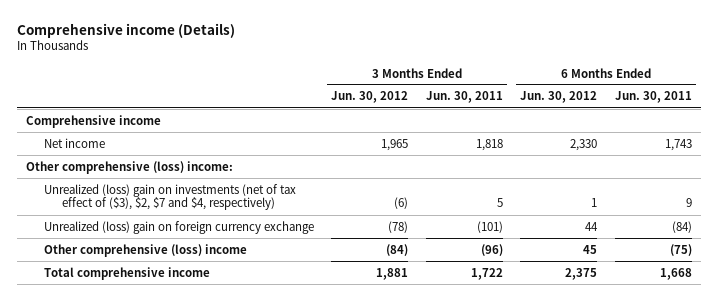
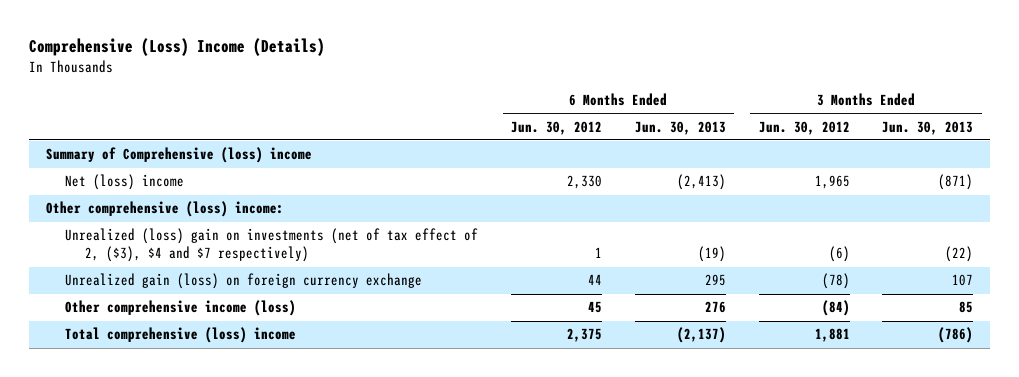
- Comprehensive income (Details)
+ Comprehensive (Loss) Income (Details)
- | 3 Months Ended Jun. 30, 2012 | 3 Months Ended Jun. 30, 2011 | 6 Months Ended Jun. 30, 2012 | 6 Months Ended Jun. 30, 2011
+ | 6 Months Ended Jun. 30, 2012 | 6 Months Ended Jun. 30, 2013 | 3 Months Ended Jun. 30, 2012 | 3 Months Ended Jun. 30, 2013
- Comprehensive income
- Net income | 1,965 | 1,818 | 2,330 | 1,743
+ Summary of Comprehensive (loss) income
+ Net (loss) income | 2,330 | (2,413) | 1,965 | (871)
- Unrealized (loss) gain on investments (net of tax effect of ($3), $2, $7 and $4, respectively) | (6) | 5 | 1 | 9
- Unrealized (loss) gain on foreign currency exchange | (78) | (101) | 44 | (84)
- Other comprehensive (loss) income | (84) | (96) | 45 | (75)
- Total comprehensive income | 1,881 | 1,722 | 2,375 | 1,668
+ Unrealized (loss) gain on investments (net of tax effect of 2, ($3), $4 and $7 respectively) | 1 | (19) | (6) | (22)
+ Unrealized gain (loss) on foreign currency exchange | 44 | 295 | (78) | 107
+ Other comprehensive income (loss) | 45 | 276 | (84) | 85
+ Total comprehensive (loss) income | 2,375 | (2,137) | 1,881 | (786)

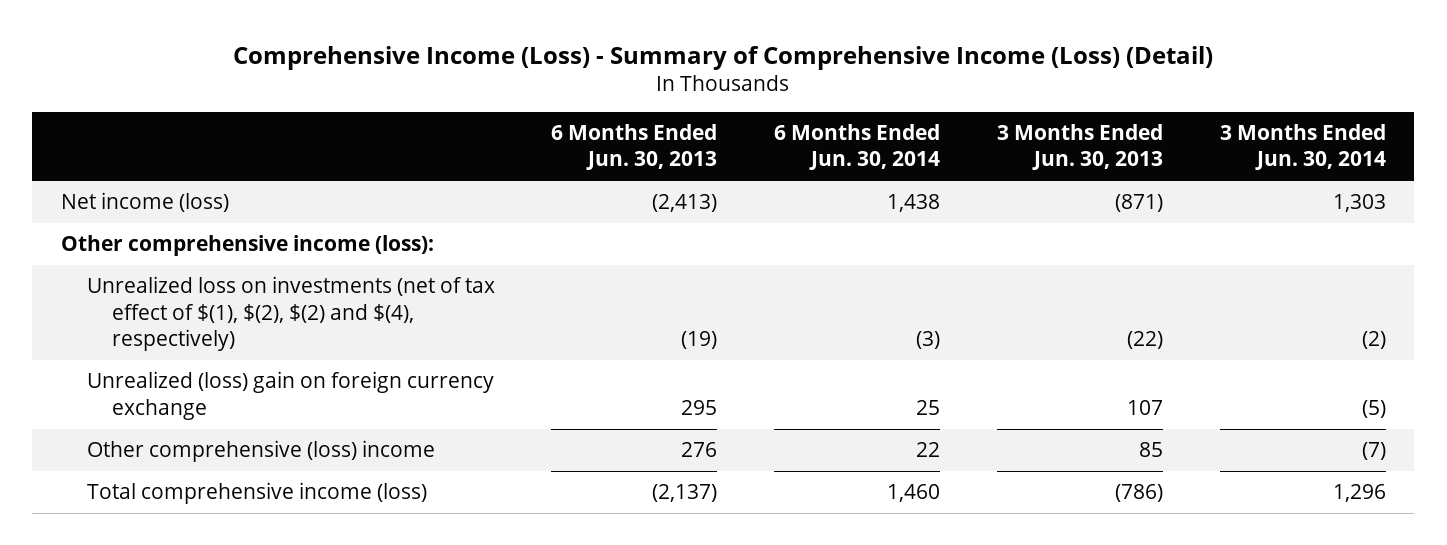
- Comprehensive (Loss) Income (Details)
+ Comprehensive Income (Loss) - Summary of Comprehensive Income (Loss) (Detail)
- | 6 Months Ended Jun. 30, 2012 | 6 Months Ended Jun. 30, 2013 | 3 Months Ended Jun. 30, 2012 | 3 Months Ended Jun. 30, 2013
+ | 6 Months Ended Jun. 30, 2013 | 6 Months Ended Jun. 30, 2014 | 3 Months Ended Jun. 30, 2013 | 3 Months Ended Jun. 30, 2014
- Summary of Comprehensive (loss) income
- Net (loss) income | 2,330 | (2,413) | 1,965 | (871)
- Other comprehensive (loss) income:
- Unrealized (loss) gain on investments (net of tax effect of 2, ($3), $4 and $7 respectively) | 1 | (19) | (6) | (22)
- Unrealized gain (loss) on foreign currency exchange | 44 | 295 | (78) | 107
- Other comprehensive income (loss) | 45 | 276 | (84) | 85
- Total comprehensive (loss) income | 2,375 | (2,137) | 1,881 | (786)
+ Net income (loss) | (2,413) | 1,438 | (871) | 1,303
+ Other comprehensive income (loss):
+ Unrealized loss on investments (net of tax effect of $(1), $(2), $(2) and $(4), respectively) | (19) | (3) | (22) | (2)
+ Unrealized (loss) gain on foreign currency exchange | 295 | 25 | 107 | (5)
+ Other comprehensive (loss) income | 276 | 22 | 85 | (7)
+ Total comprehensive income (loss) | (2,137) | 1,460 | (786) | 1,296

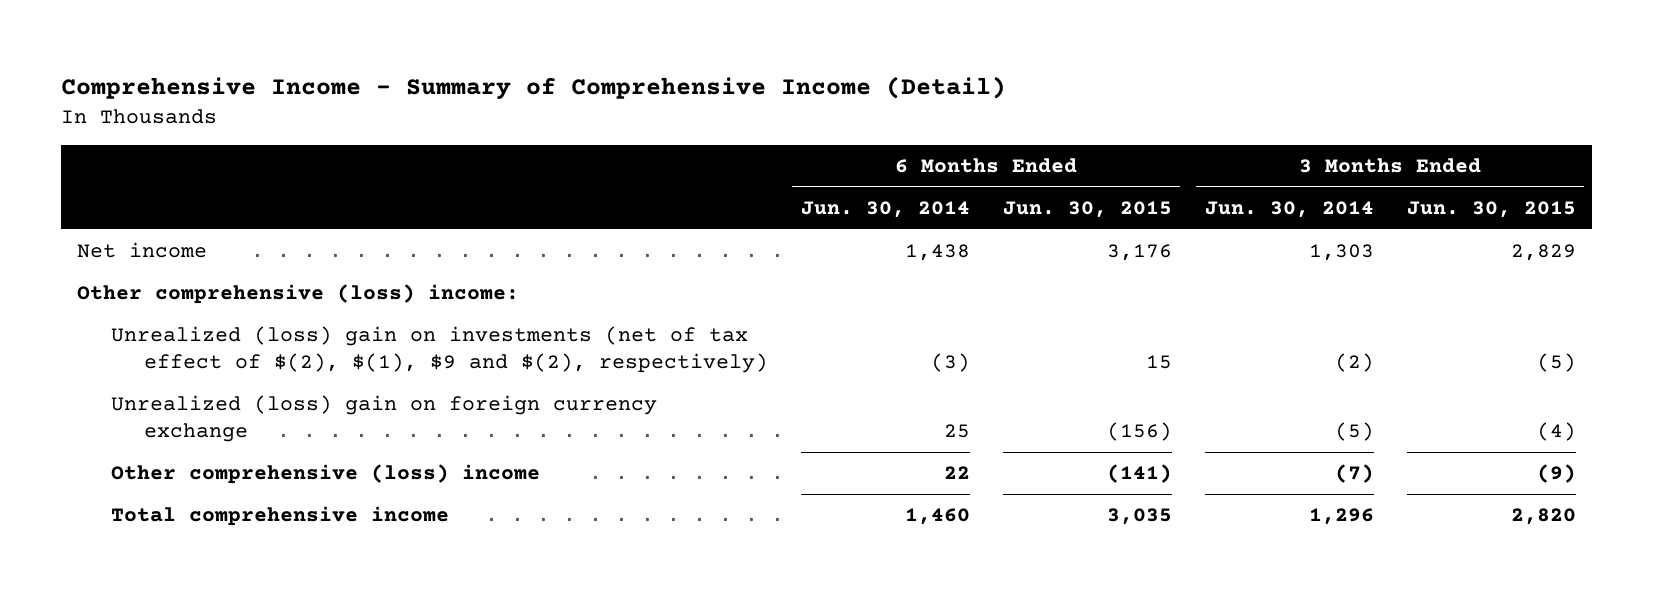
- Comprehensive Income (Loss) - Summary of Comprehensive Income (Loss) (Detail)
+ Comprehensive Income - Summary of Comprehensive Income (Detail)
- | 6 Months Ended Jun. 30, 2013 | 6 Months Ended Jun. 30, 2014 | 3 Months Ended Jun. 30, 2013 | 3 Months Ended Jun. 30, 2014
+ | 6 Months Ended Jun. 30, 2014 | 6 Months Ended Jun. 30, 2015 | 3 Months Ended Jun. 30, 2014 | 3 Months Ended Jun. 30, 2015
- Net income (loss) | (2,413) | 1,438 | (871) | 1,303
- Other comprehensive income (loss):
- Unrealized loss on investments (net of tax effect of $(1), $(2), $(2) and $(4), respectively) | (19) | (3) | (22) | (2)
+ Net income | 1,438 | 3,176 | 1,303 | 2,829
+ Other comprehensive (loss) income:
+ Unrealized (loss) gain on investments (net of tax effect of $(2), $(1), $9 and $(2), respectively) | (3) | 15 | (2) | (5)
- Total comprehensive income (loss) | (2,137) | 1,460 | (786) | 1,296
+ Total comprehensive income | 1,460 | 3,035 | 1,296 | 2,820

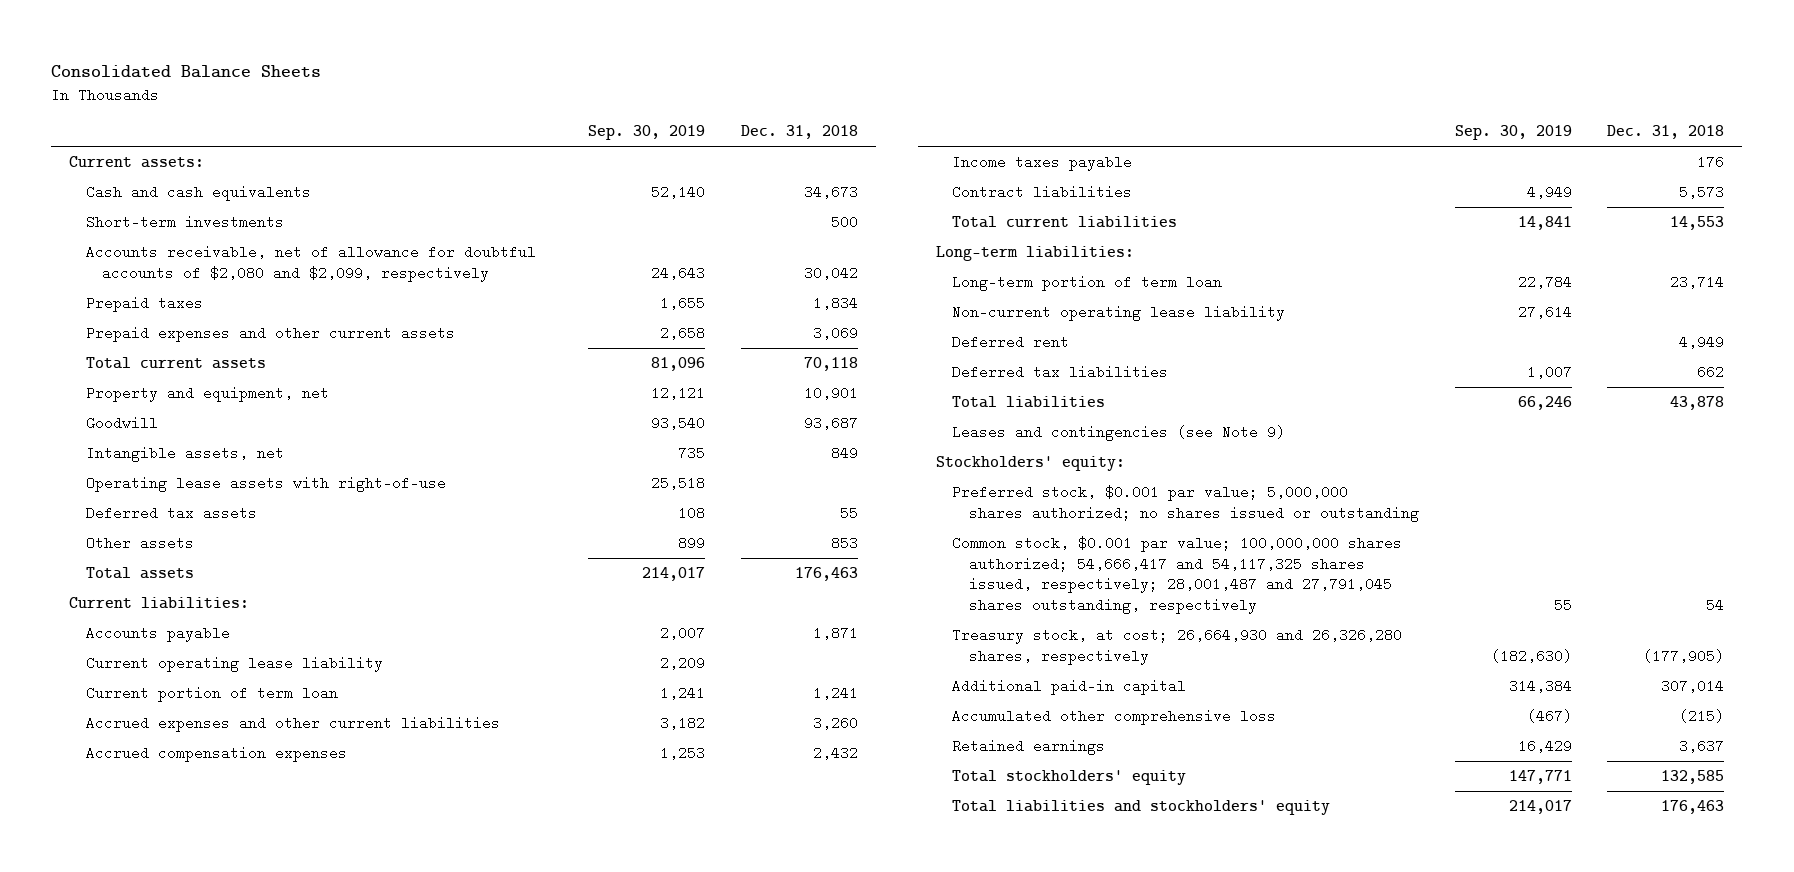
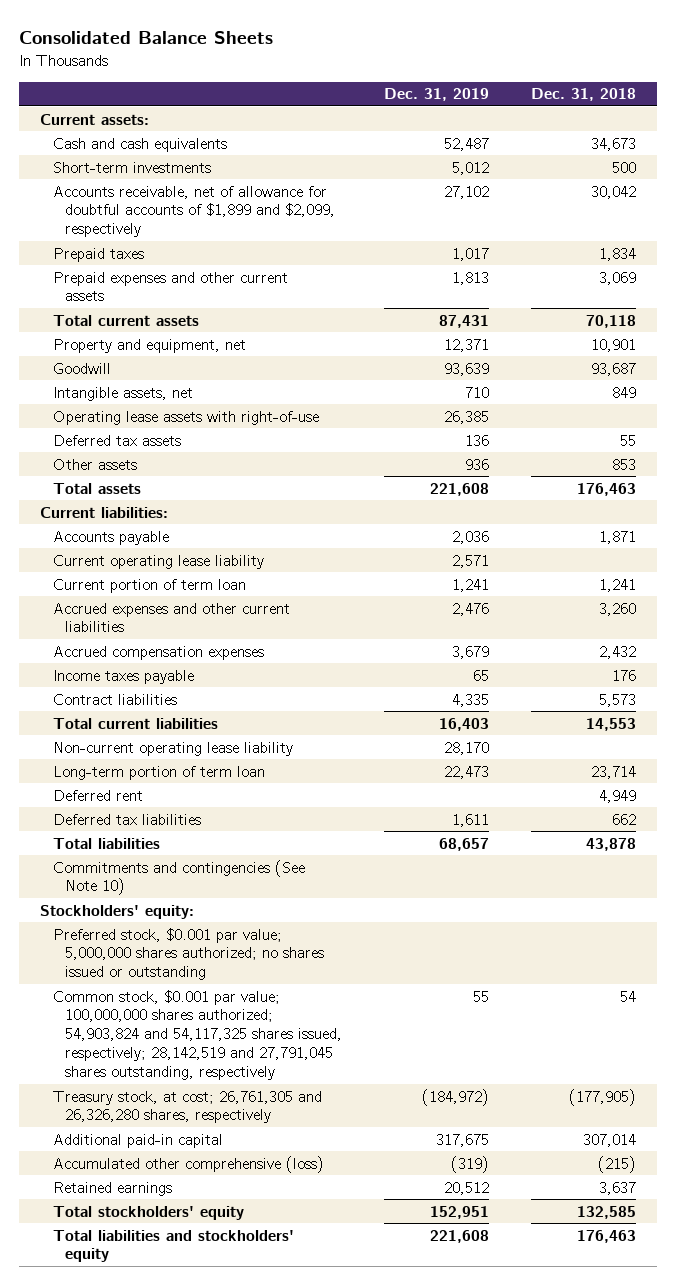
- | Sep. 30, 2019 | Dec. 31, 2018
+ | Dec. 31, 2019 | Dec. 31, 2018
- Accounts receivable, net of allowance for doubtful accounts of $2,080 and $2,099, respectively | 24,643 | 30,042
+ Accounts receivable, net of allowance for doubtful accounts of $1,899 and $2,099, respectively | 27,102 | 30,042
- Long-term liabilities:
moved down: Long-term portion of term loan | 22,473 | 23,714
- Leases and contingencies (see Note 9)
+ Commitments and contingencies (See Note 10)
- Common stock, $0.001 par value; 100,000,000 shares authorized; 54,666,417 and 54,117,325 shares issued, respectively; 28,001,487 and 27,791,045 shares outstanding, respectively | 55 | 54
- Treasury stock, at cost; 26,664,930 and 26,326,280 shares, respectively | (182,630) | (177,905)
+ Common stock, $0.001 par value; 100,000,000 shares authorized; 54,903,824 and 54,117,325 shares issued, respectively; 28,142,519 and 27,791,045 shares outstanding, respectively | 55 | 54
+ Treasury stock, at cost; 26,761,305 and 26,326,280 shares, respectively | (184,972) | (177,905)
- Accumulated other comprehensive loss | (467) | (215)
+ Accumulated other comprehensive (loss) | (319) | (215)

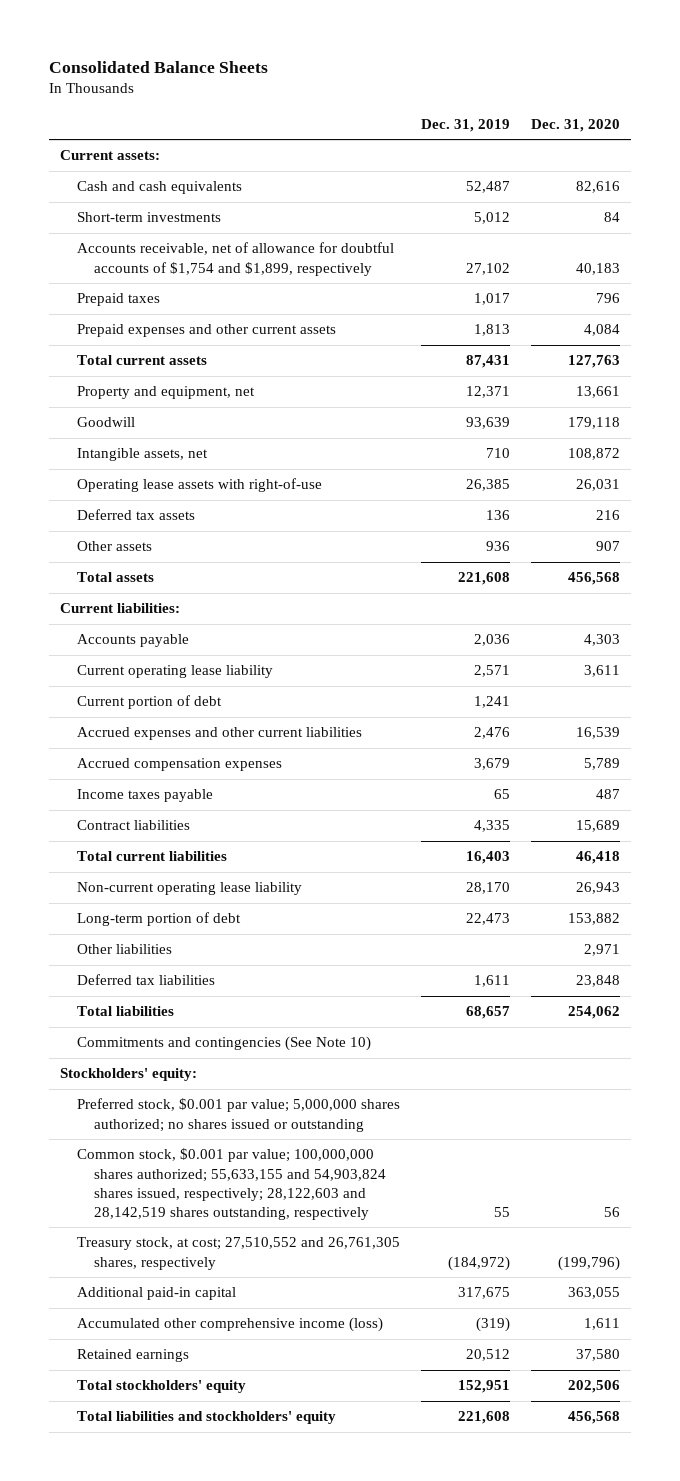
- | Dec. 31, 2019 | Dec. 31, 2018
+ | Dec. 31, 2019 | Dec. 31, 2020
- Accounts receivable, net of allowance for doubtful accounts of $1,899 and $2,099, respectively | 27,102 | 30,042
+ Accounts receivable, net of allowance for doubtful accounts of $1,754 and $1,899, respectively | 27,102 | 40,183
- Current portion of term loan | 1,241 | 1,241
+ Current portion of debt | 1,241 |
- Long-term portion of term loan | 22,473 | 23,714
- Deferred rent | | 4,949
+ Long-term portion of debt | 22,473 | 153,882
+ Other liabilities | | 2,971
- Common stock, $0.001 par value; 100,000,000 shares authorized; 54,903,824 and 54,117,325 shares issued, respectively; 28,142,519 and 27,791,045 shares outstanding, respectively | 55 | 54
- Treasury stock, at cost; 26,761,305 and 26,326,280 shares, respectively | (184,972) | (177,905)
+ Common stock, $0.001 par value; 100,000,000 shares authorized; 55,633,155 and 54,903,824 shares issued, respectively; 28,122,603 and 28,142,519 shares outstanding, respectively | 55 | 56
+ Treasury stock, at cost; 27,510,552 and 26,761,305 shares, respectively | (184,972) | (199,796)
- Accumulated other comprehensive (loss) | (319) | (215)
+ Accumulated other comprehensive income (loss) | (319) | 1,611

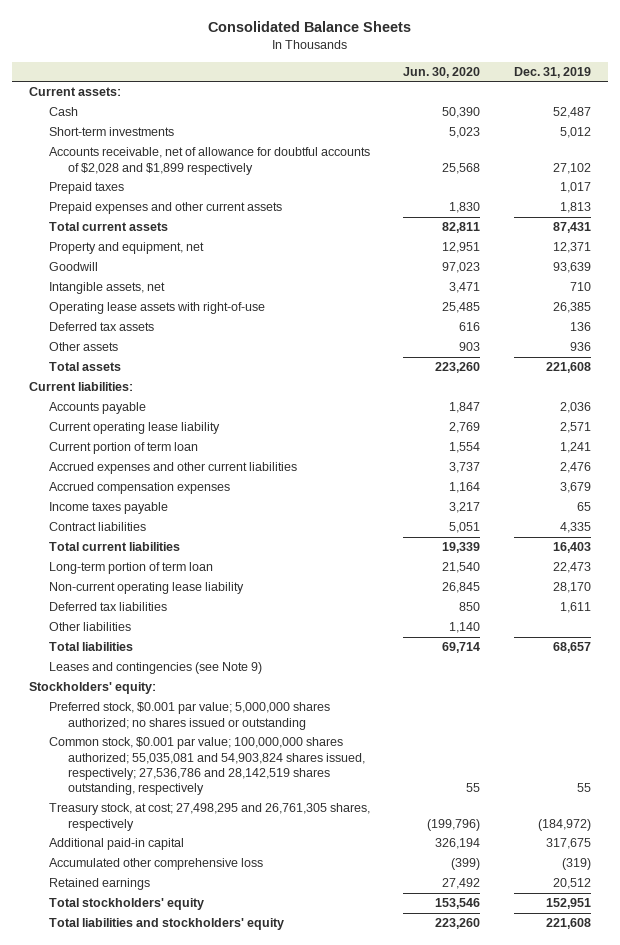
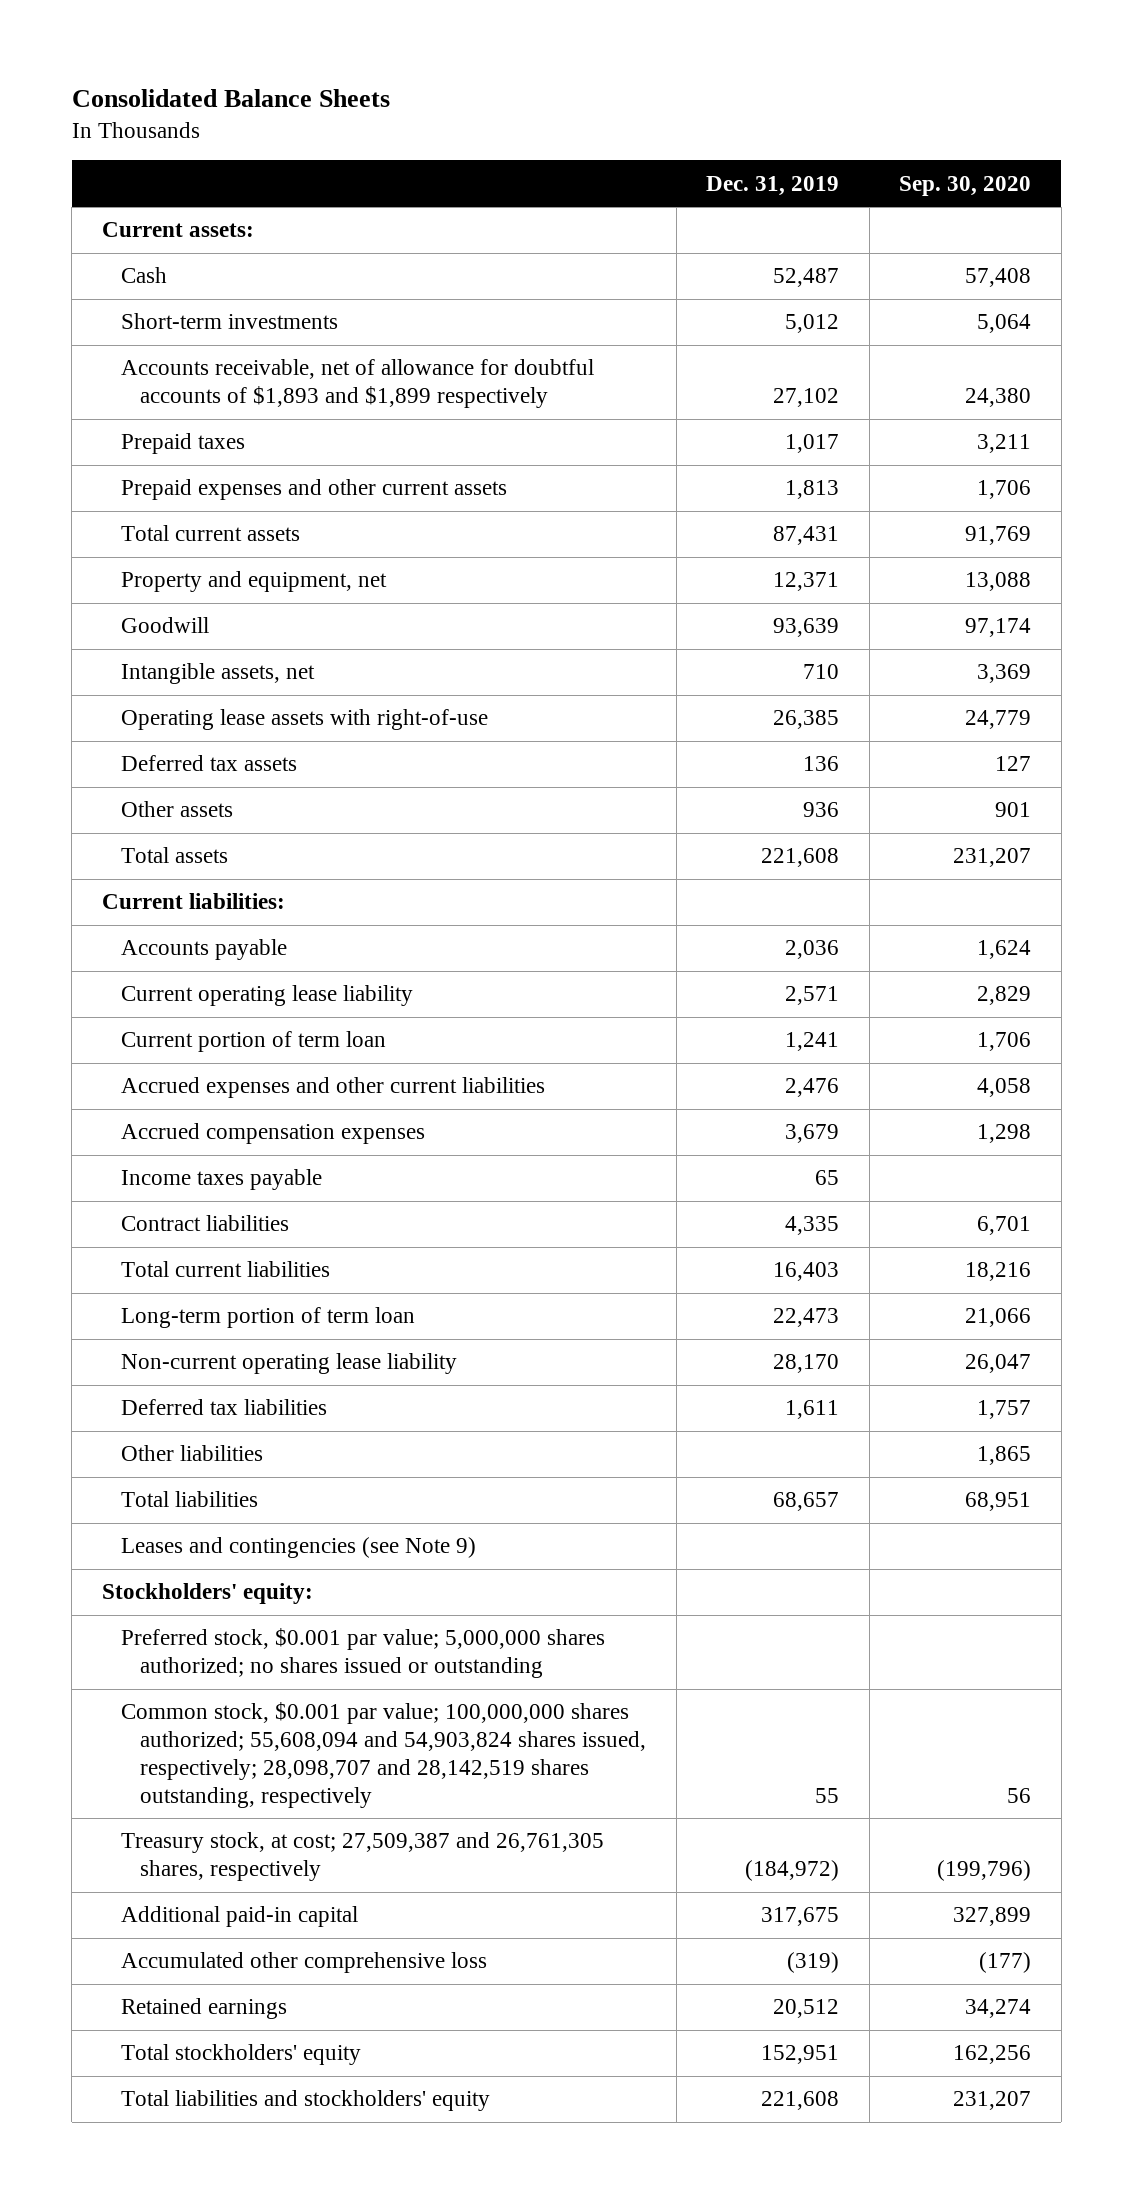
- | Jun. 30, 2020 | Dec. 31, 2019
+ | Dec. 31, 2019 | Sep. 30, 2020
- Accounts receivable, net of allowance for doubtful accounts of $2,028 and $1,899 respectively | 25,568 | 27,102
+ Accounts receivable, net of allowance for doubtful accounts of $1,893 and $1,899 respectively | 27,102 | 24,380
- Common stock, $0.001 par value; 100,000,000 shares authorized; 55,035,081 and 54,903,824 shares issued, respectively; 27,536,786 and 28,142,519 shares outstanding, respectively | 55 | 55
- Treasury stock, at cost; 27,498,295 and 26,761,305 shares, respectively | (199,796) | (184,972)
+ Common stock, $0.001 par value; 100,000,000 shares authorized; 55,608,094 and 54,903,824 shares issued, respectively; 28,098,707 and 28,142,519 shares outstanding, respectively | 55 | 56
+ Treasury stock, at cost; 27,509,387 and 26,761,305 shares, respectively | (184,972) | (199,796)

